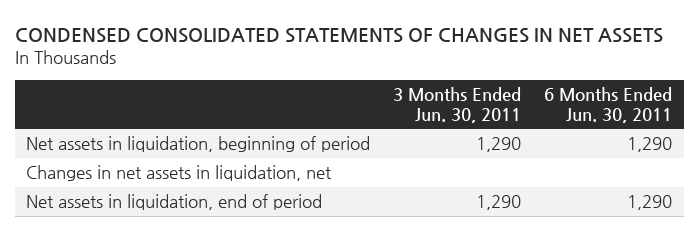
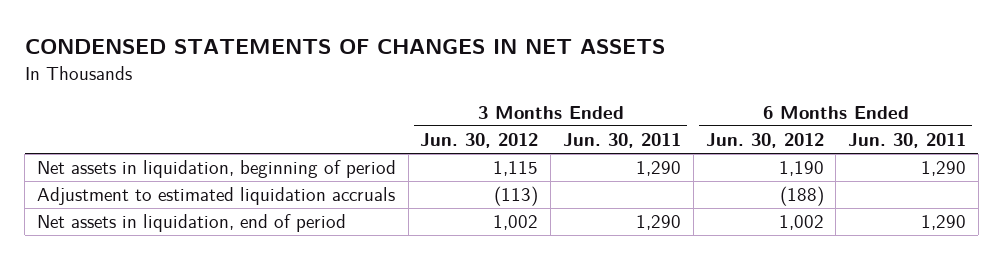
- CONDENSED CONSOLIDATED STATEMENTS OF CHANGES IN NET ASSETS
+ CONDENSED STATEMENTS OF CHANGES IN NET ASSETS
- | 3 Months Ended Jun. 30, 2011 | 6 Months Ended Jun. 30, 2011
+ | 3 Months Ended Jun. 30, 2012 | 3 Months Ended Jun. 30, 2011 | 6 Months Ended Jun. 30, 2012 | 6 Months Ended Jun. 30, 2011
- Changes in net assets in liquidation, net
+ Adjustment to estimated liquidation accruals | (113) | | (188) |

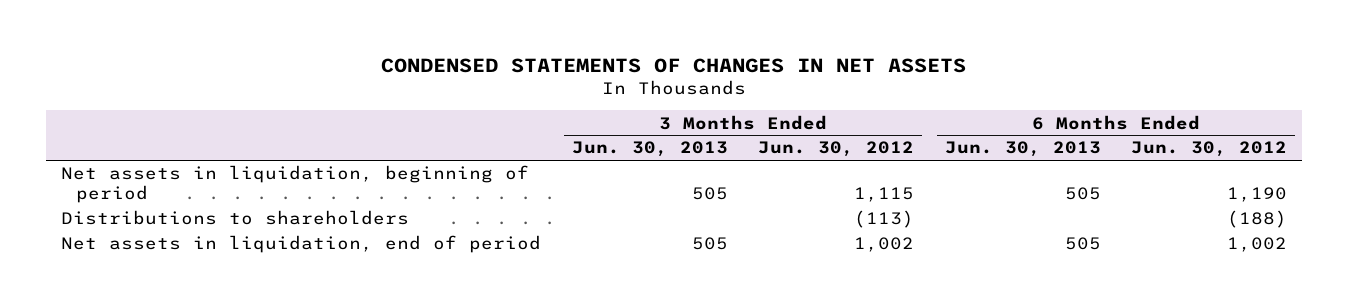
- | 3 Months Ended Jun. 30, 2012 | 3 Months Ended Jun. 30, 2011 | 6 Months Ended Jun. 30, 2012 | 6 Months Ended Jun. 30, 2011
+ | 3 Months Ended Jun. 30, 2013 | 3 Months Ended Jun. 30, 2012 | 6 Months Ended Jun. 30, 2013 | 6 Months Ended Jun. 30, 2012
- Adjustment to estimated liquidation accruals | (113) | | (188) |
+ Distributions to shareholders | | (113) | | (188)

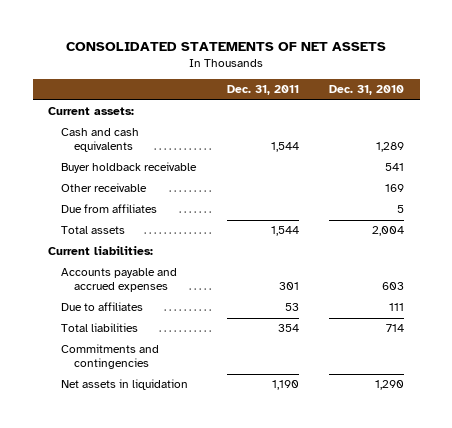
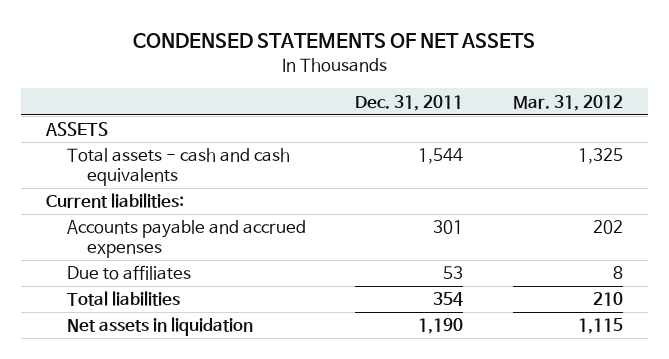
- CONSOLIDATED STATEMENTS OF NET ASSETS
+ CONDENSED STATEMENTS OF NET ASSETS
- | Dec. 31, 2011 | Dec. 31, 2010
+ | Dec. 31, 2011 | Mar. 31, 2012
- Current assets:
- Cash and cash equivalents | 1,544 | 1,289
- Buyer holdback receivable | | 541
- Other receivable | | 169
- Due from affiliates | | 5
- Total assets | 1,544 | 2,004
+ ASSETS
+ Total assets - cash and cash equivalents | 1,544 | 1,325
- Commitments and contingencies

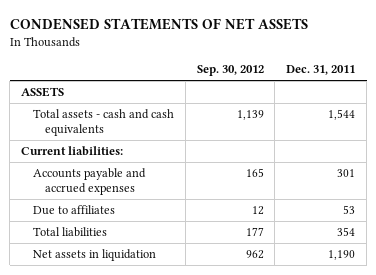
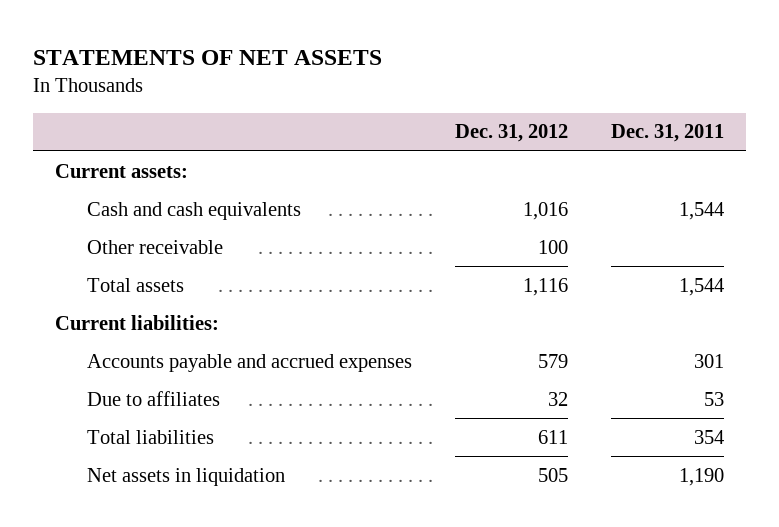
- CONDENSED STATEMENTS OF NET ASSETS
+ STATEMENTS OF NET ASSETS
- | Sep. 30, 2012 | Dec. 31, 2011
+ | Dec. 31, 2012 | Dec. 31, 2011
- ASSETS
- Total assets - cash and cash equivalents | 1,139 | 1,544
+ Current assets:
+ Cash and cash equivalents | 1,016 | 1,544
+ Other receivable | 100 |
+ Total assets | 1,116 | 1,544

